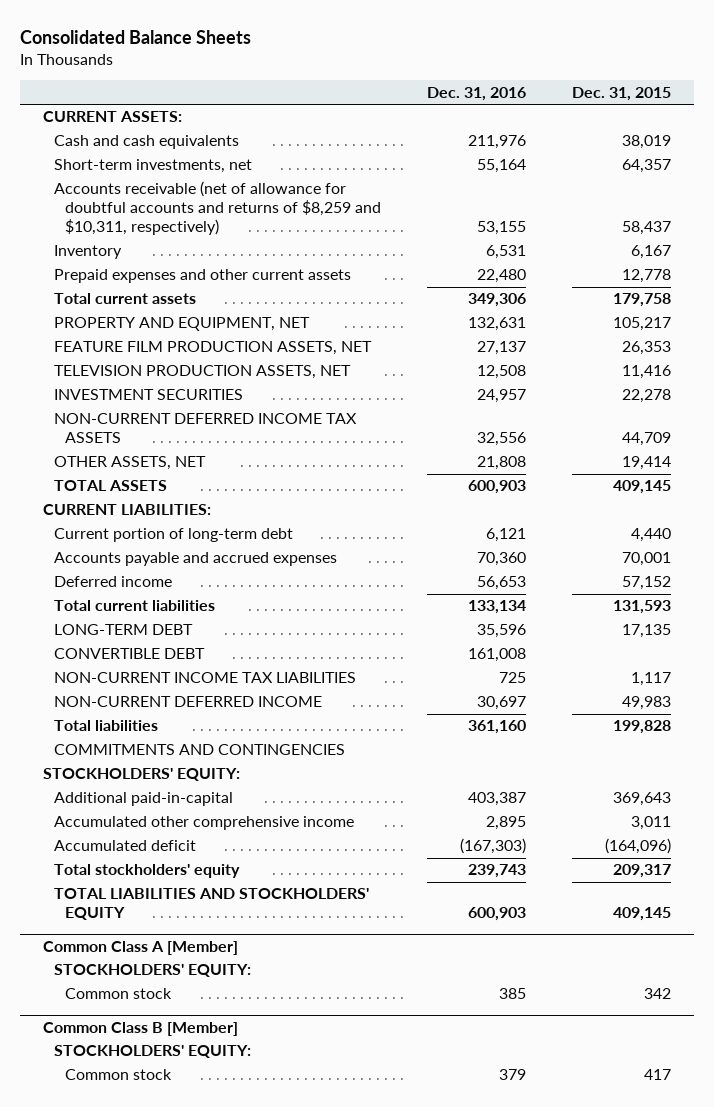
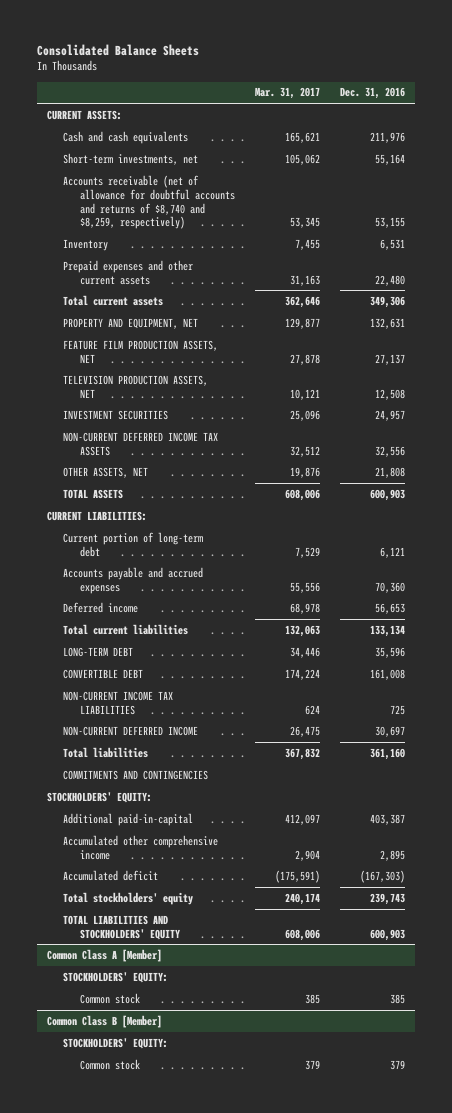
- | Dec. 31, 2016 | Dec. 31, 2015
+ | Mar. 31, 2017 | Dec. 31, 2016
- Accounts receivable (net of allowance for doubtful accounts and returns of $8,259 and $10,311, respectively) | 53,155 | 58,437
+ Accounts receivable (net of allowance for doubtful accounts and returns of $8,740 and $8,259, respectively) | 53,345 | 53,155

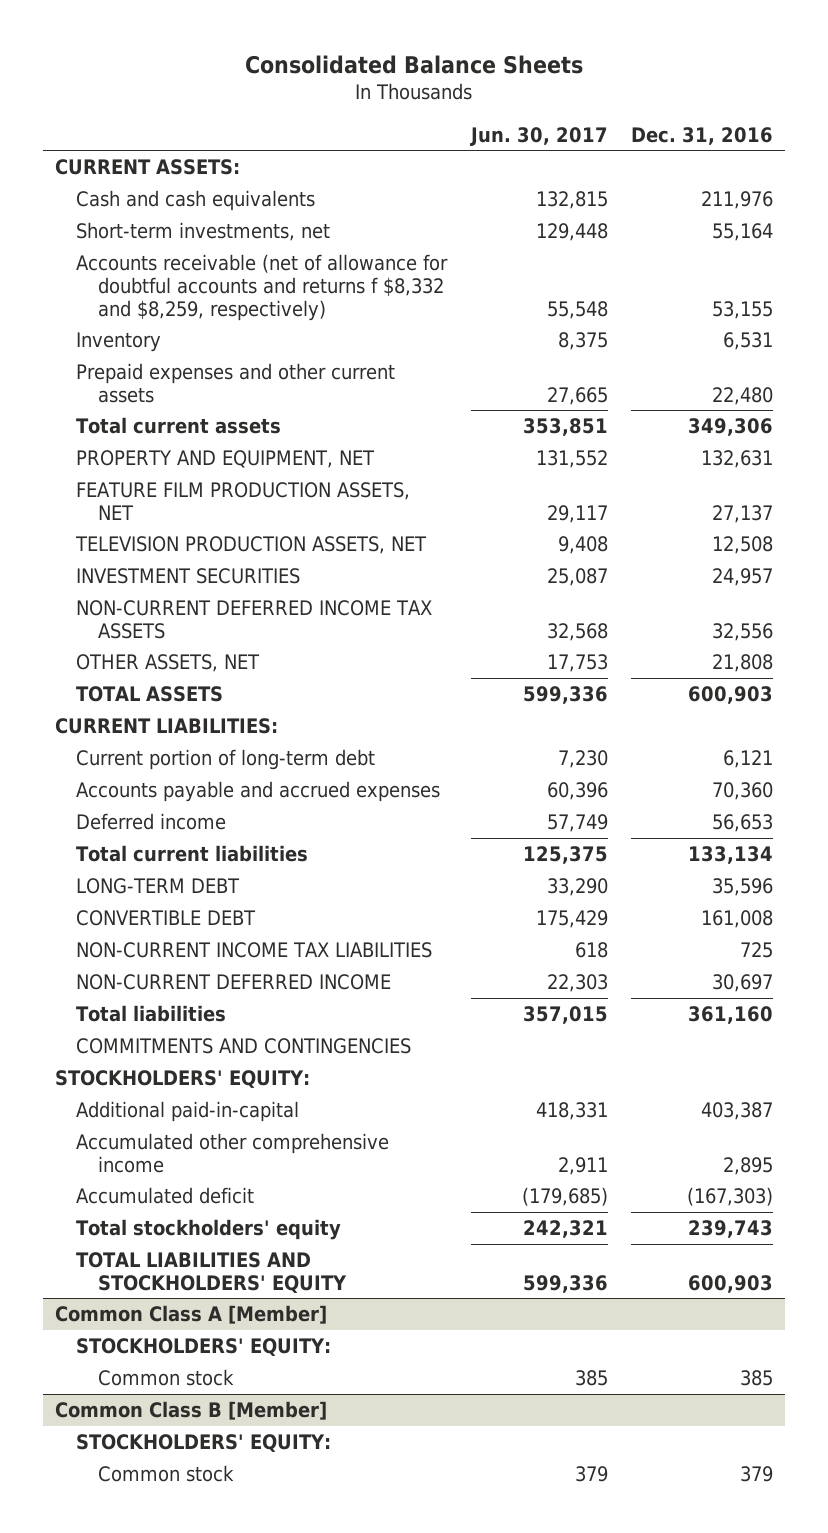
- | Mar. 31, 2017 | Dec. 31, 2016
+ | Jun. 30, 2017 | Dec. 31, 2016
- Accounts receivable (net of allowance for doubtful accounts and returns of $8,740 and $8,259, respectively) | 53,345 | 53,155
+ Accounts receivable (net of allowance for doubtful accounts and returns f $8,332 and $8,259, respectively) | 55,548 | 53,155

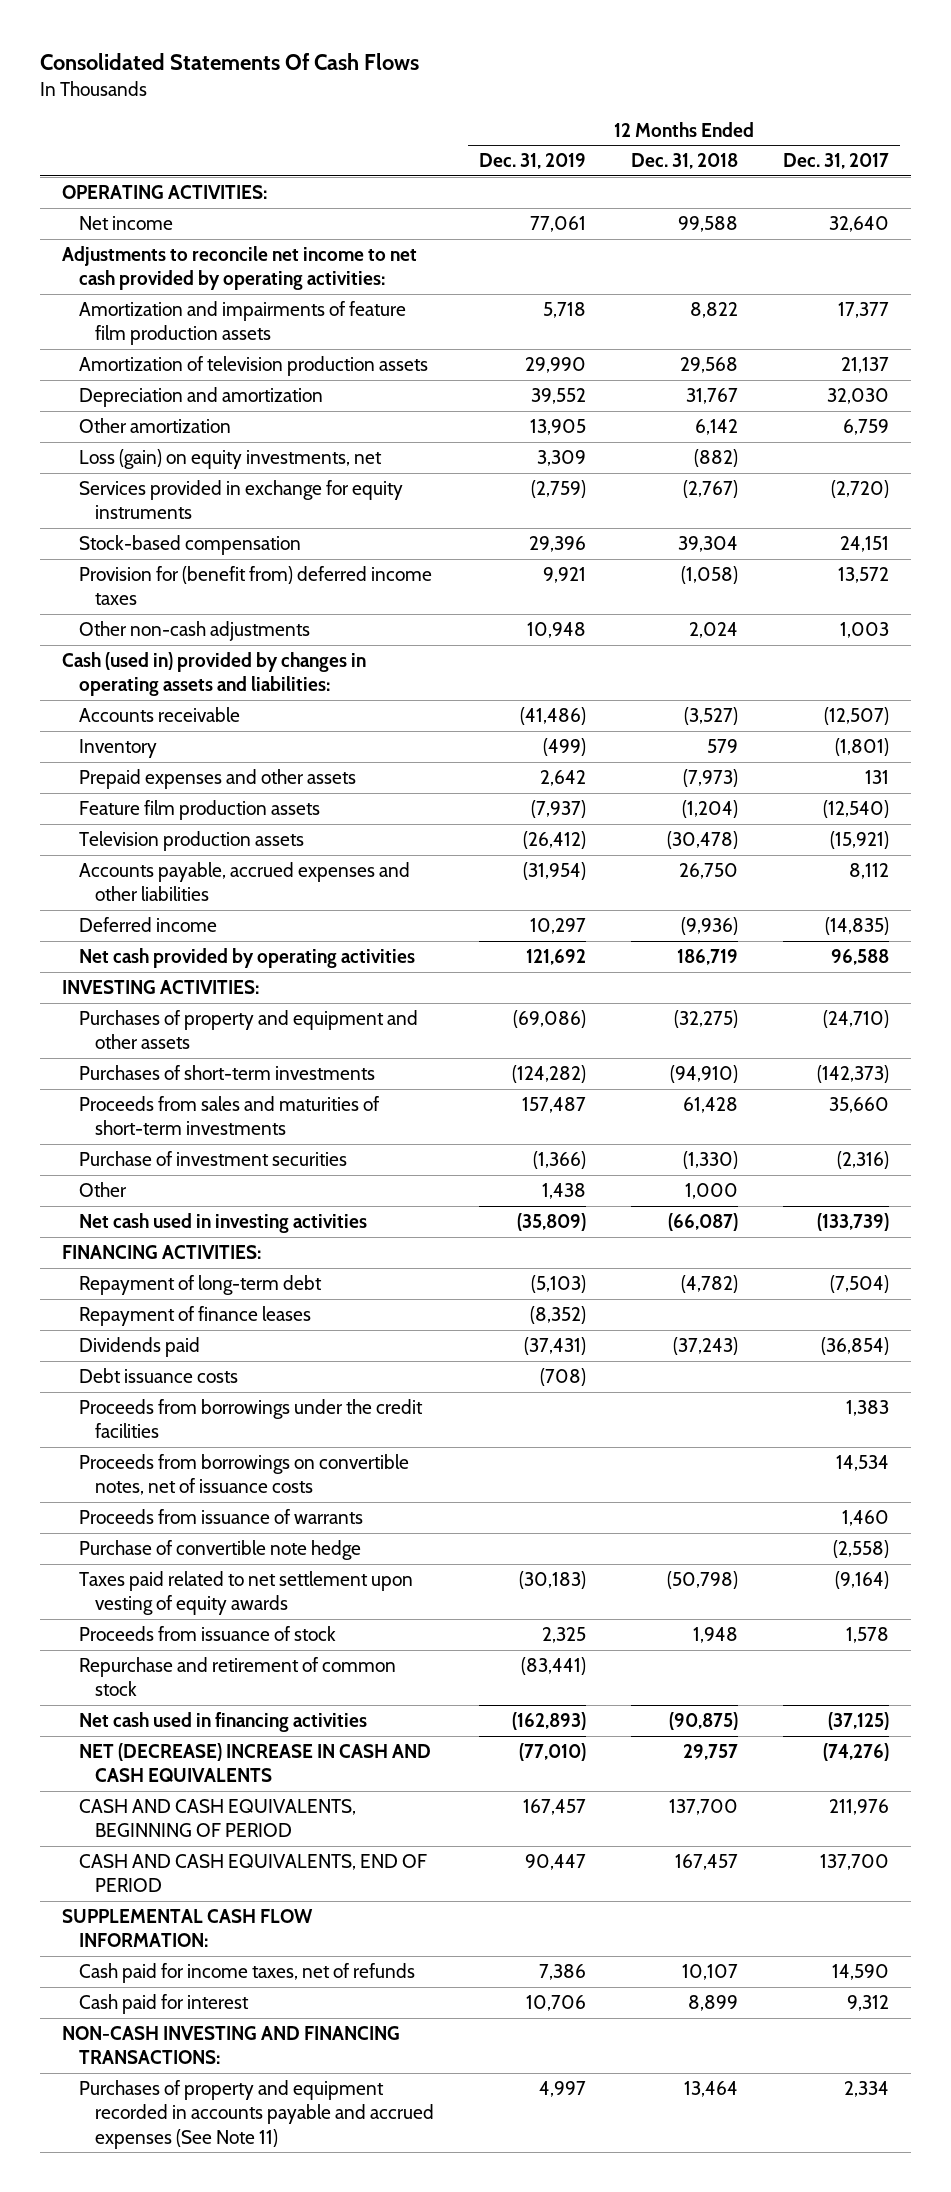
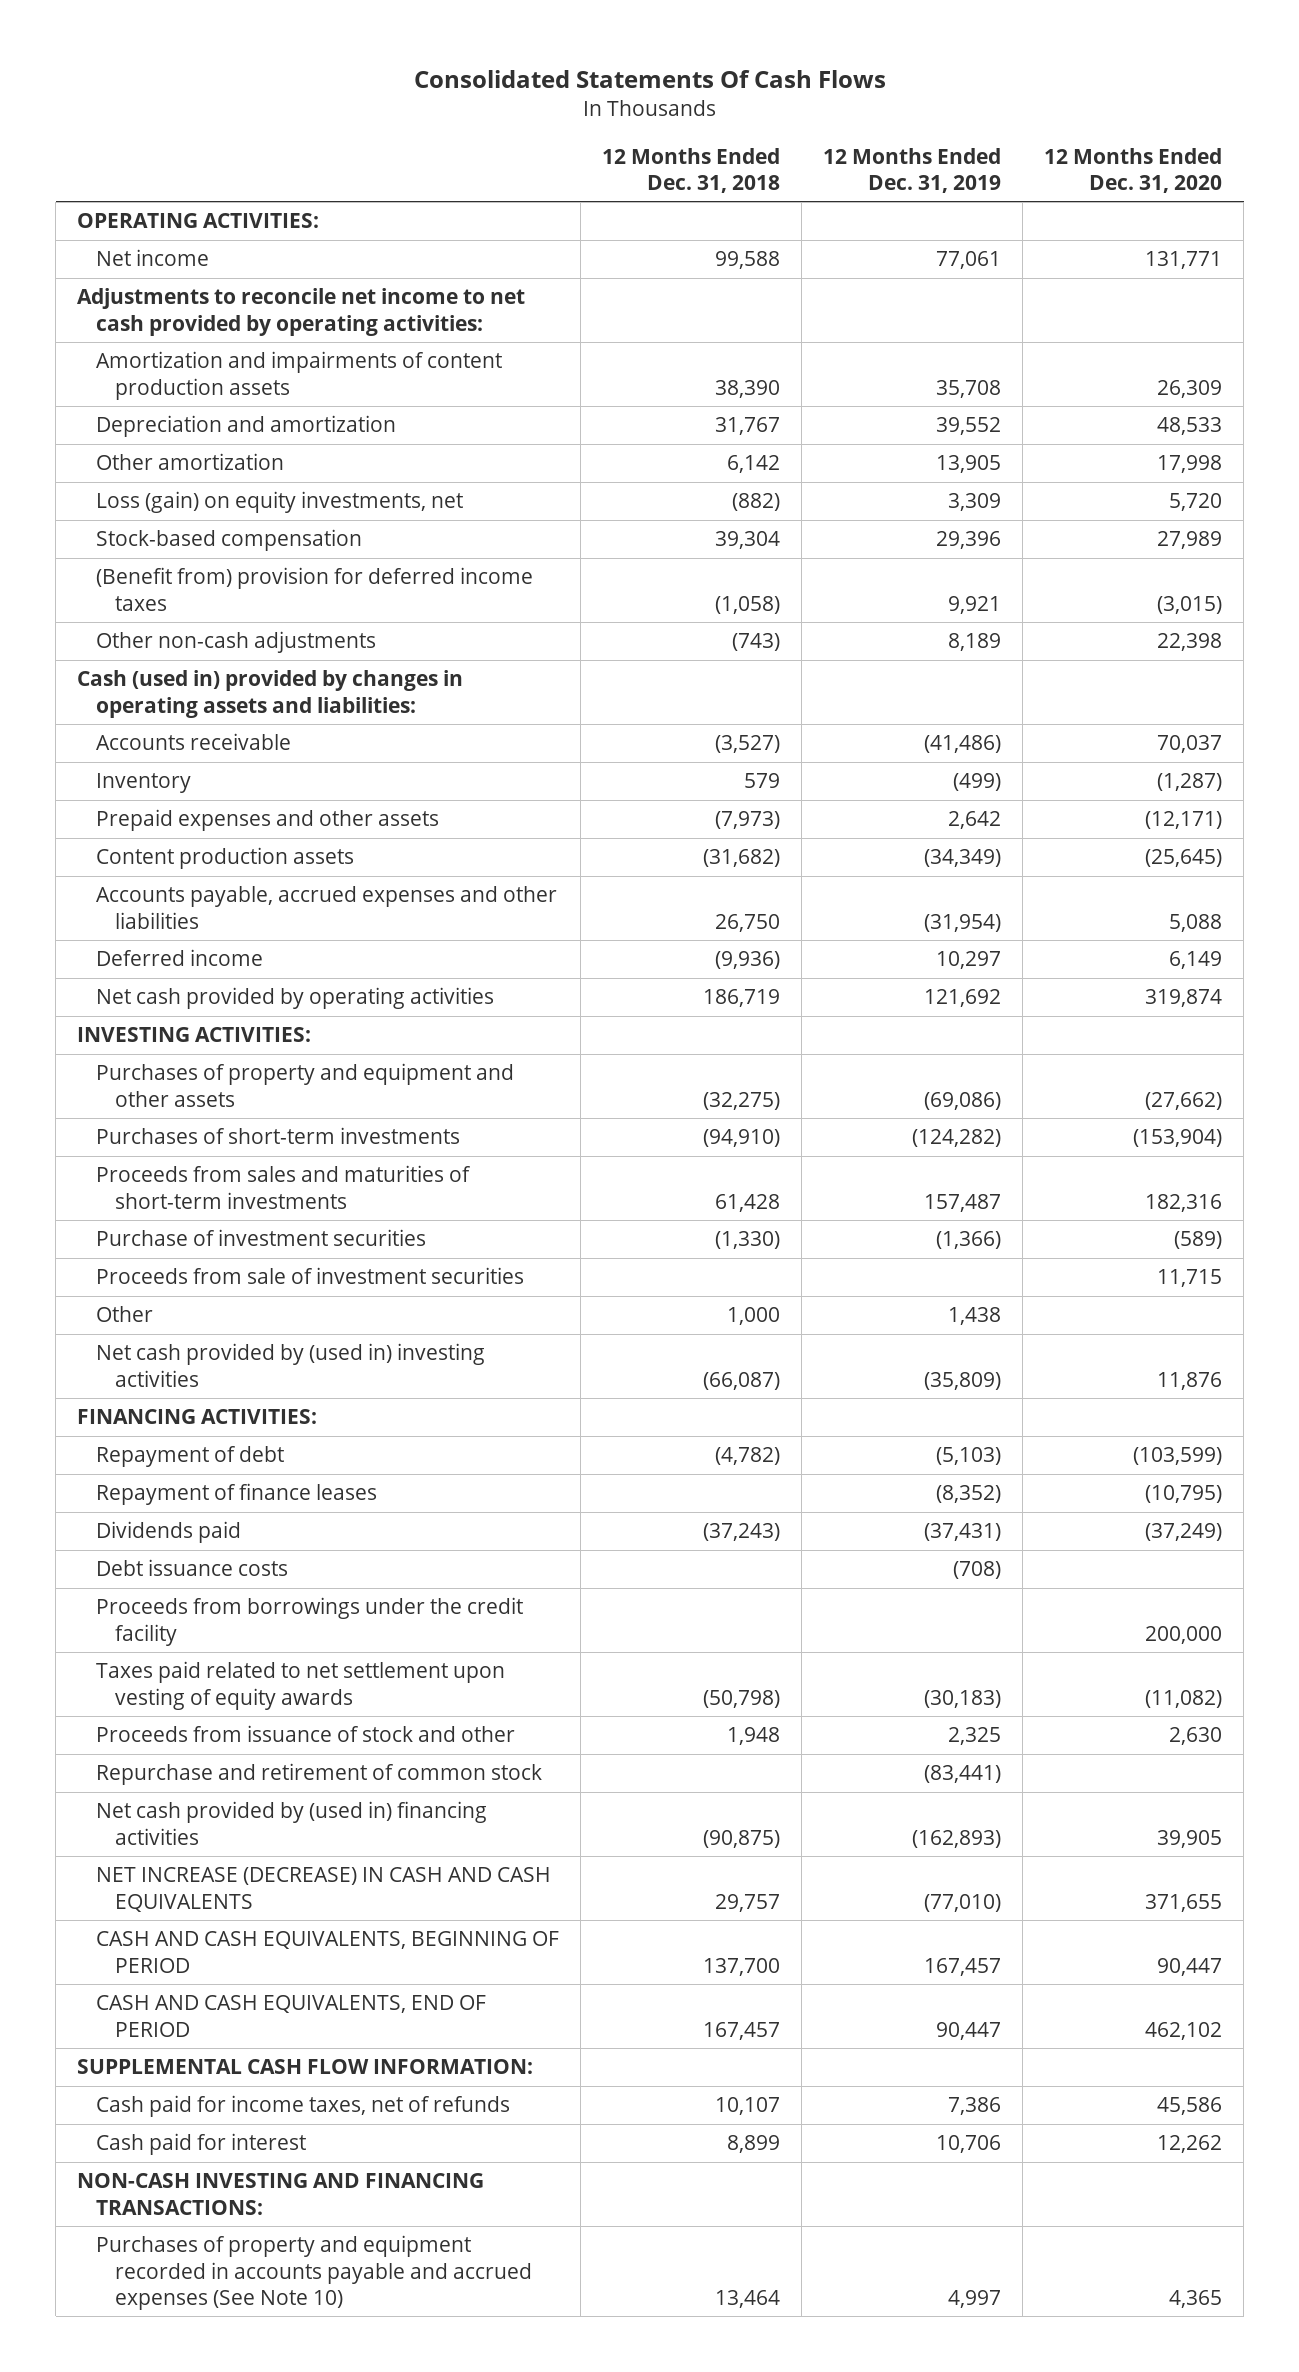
- | 12 Months Ended Dec. 31, 2019 | 12 Months Ended Dec. 31, 2018 | 12 Months Ended Dec. 31, 2017
+ | 12 Months Ended Dec. 31, 2018 | 12 Months Ended Dec. 31, 2019 | 12 Months Ended Dec. 31, 2020
- Amortization and impairments of feature film production assets | 5,718 | 8,822 | 17,377
- Amortization of television production assets | 29,990 | 29,568 | 21,137
+ Amortization and impairments of content production assets | 38,390 | 35,708 | 26,309
- Services provided in exchange for equity instruments | (2,759) | (2,767) | (2,720)
- Provision for (benefit from) deferred income taxes | 9,921 | (1,058) | 13,572
- Other non-cash adjustments | 10,948 | 2,024 | 1,003
+ (Benefit from) provision for deferred income taxes | (1,058) | 9,921 | (3,015)
+ Other non-cash adjustments | (743) | 8,189 | 22,398
- Feature film production assets | (7,937) | (1,204) | (12,540)
- Television production assets | (26,412) | (30,478) | (15,921)
+ Content production assets | (31,682) | (34,349) | (25,645)
+ Proceeds from sale of investment securities | | | 11,715
- Net cash used in investing activities | (35,809) | (66,087) | (133,739)
+ Net cash provided by (used in) investing activities | (66,087) | (35,809) | 11,876
- Repayment of long-term debt | (5,103) | (4,782) | (7,504)
+ Repayment of debt | (4,782) | (5,103) | (103,599)
- Proceeds from borrowings under the credit facilities | | | 1,383
- Proceeds from borrowings on convertible notes, net of issuance costs | | | 14,534
- Proceeds from issuance of warrants | | | 1,460
- Purchase of convertible note hedge | | | (2,558)
+ Proceeds from borrowings under the credit facility | | | 200,000
- Proceeds from issuance of stock | 2,325 | 1,948 | 1,578
+ Proceeds from issuance of stock and other | 1,948 | 2,325 | 2,630
- Net cash used in financing activities | (162,893) | (90,875) | (37,125)
- NET (DECREASE) INCREASE IN CASH AND CASH EQUIVALENTS | (77,010) | 29,757 | (74,276)
+ Net cash provided by (used in) financing activities | (90,875) | (162,893) | 39,905
+ NET INCREASE (DECREASE) IN CASH AND CASH EQUIVALENTS | 29,757 | (77,010) | 371,655
- Purchases of property and equipment recorded in accounts payable and accrued expenses (See Note 11) | 4,997 | 13,464 | 2,334
+ Purchases of property and equipment recorded in accounts payable and accrued expenses (See Note 10) | 13,464 | 4,997 | 4,365

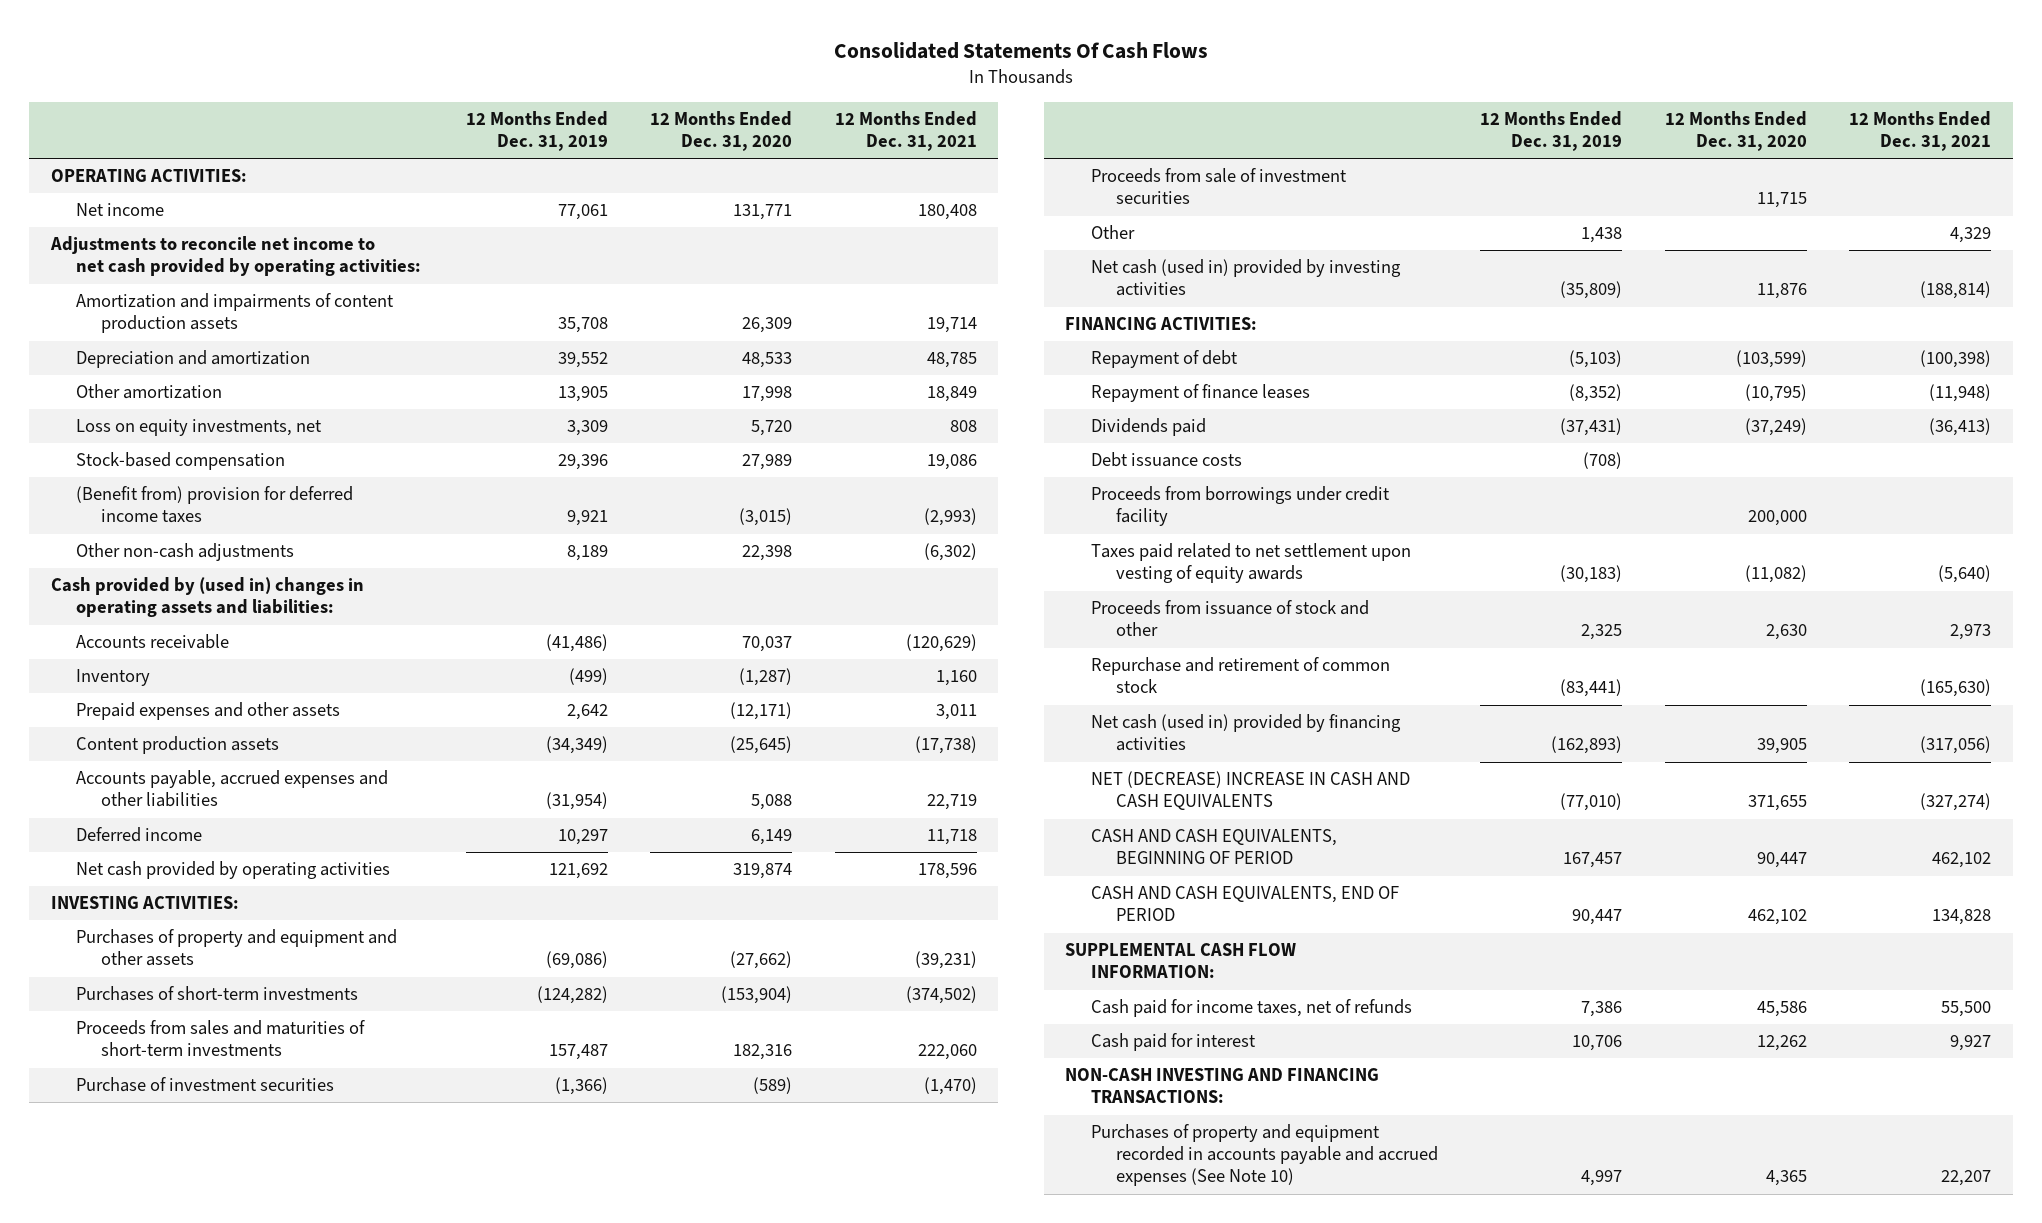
- | 12 Months Ended Dec. 31, 2018 | 12 Months Ended Dec. 31, 2019 | 12 Months Ended Dec. 31, 2020
+ | 12 Months Ended Dec. 31, 2019 | 12 Months Ended Dec. 31, 2020 | 12 Months Ended Dec. 31, 2021
- Loss (gain) on equity investments, net | (882) | 3,309 | 5,720
+ Loss on equity investments, net | 3,309 | 5,720 | 808
- Cash (used in) provided by changes in operating assets and liabilities:
+ Cash provided by (used in) changes in operating assets and liabilities:
- Net cash provided by (used in) investing activities | (66,087) | (35,809) | 11,876
+ Net cash (used in) provided by investing activities | (35,809) | 11,876 | (188,814)
- Proceeds from borrowings under the credit facility | | | 200,000
+ Proceeds from borrowings under credit facility | | 200,000 |
- Net cash provided by (used in) financing activities | (90,875) | (162,893) | 39,905
- NET INCREASE (DECREASE) IN CASH AND CASH EQUIVALENTS | 29,757 | (77,010) | 371,655
+ Net cash (used in) provided by financing activities | (162,893) | 39,905 | (317,056)
+ NET (DECREASE) INCREASE IN CASH AND CASH EQUIVALENTS | (77,010) | 371,655 | (327,274)

